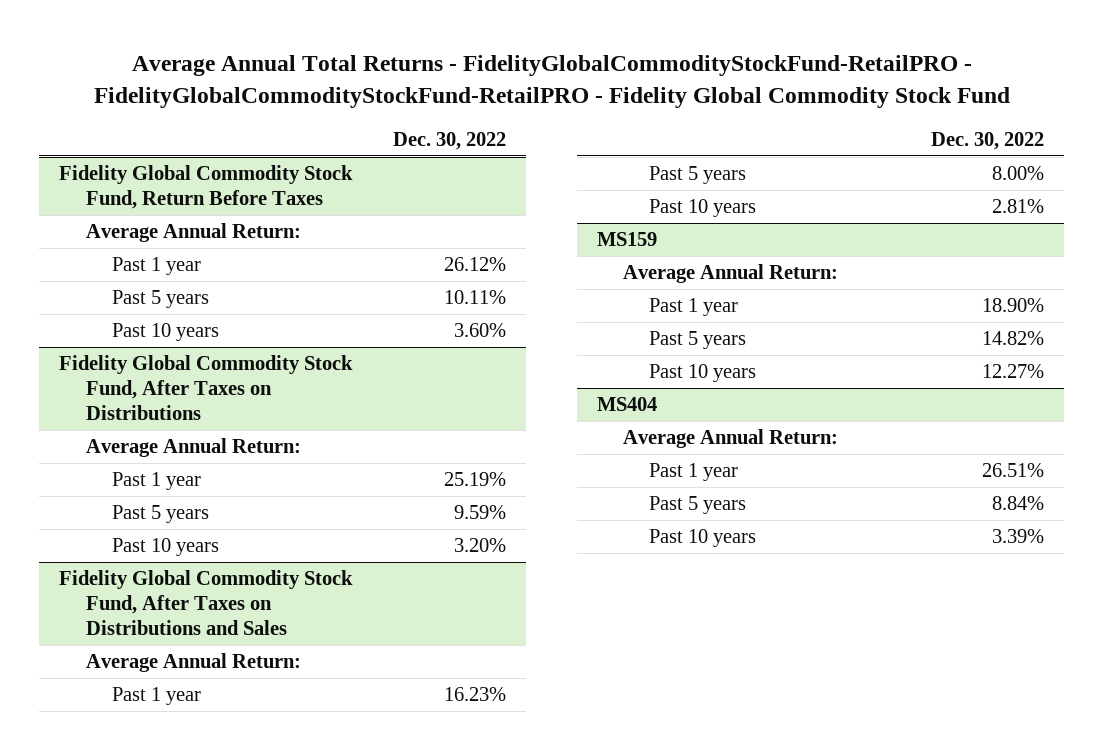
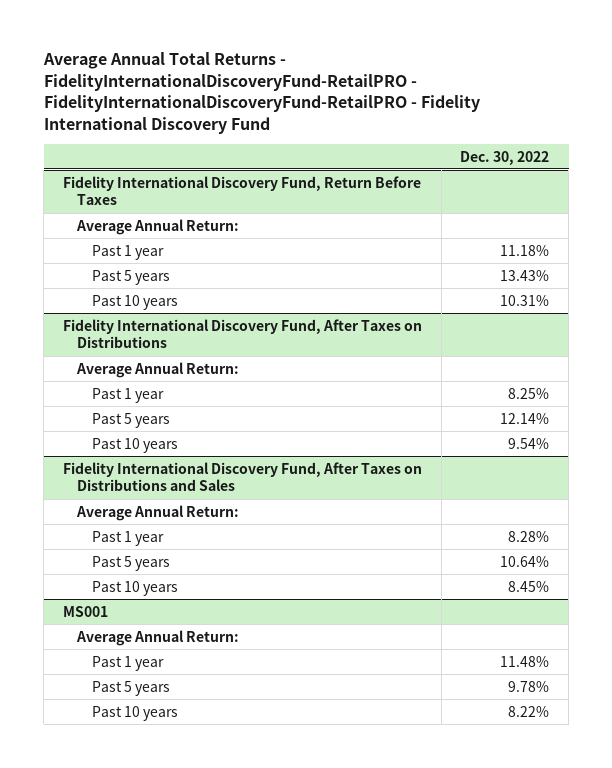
- Average Annual Total Returns - FidelityGlobalCommodityStockFund-RetailPRO - FidelityGlobalCommodityStockFund-RetailPRO - Fidelity Global Commodity Stock Fund
+ Average Annual Total Returns - FidelityInternationalDiscoveryFund-RetailPRO - FidelityInternationalDiscoveryFund-RetailPRO - Fidelity International Discovery Fund
- Fidelity Global Commodity Stock Fund, Return Before Taxes
- Average Annual Return:
- Past 1 year | 26.12%
- Past 5 years | 10.11%
- Past 10 years | 3.60%
- Fidelity Global Commodity Stock Fund, After Taxes on Distributions
+ Fidelity International Discovery Fund, Return Before Taxes
- Past 1 year | 25.19%
- Past 5 years | 9.59%
- Past 10 years | 3.20%
- Fidelity Global Commodity Stock Fund, After Taxes on Distributions and Sales
+ Past 1 year | 11.18%
+ Past 5 years | 13.43%
+ Past 10 years | 10.31%
+ Fidelity International Discovery Fund, After Taxes on Distributions
- Past 1 year | 16.23%
- Past 5 years | 8.00%
- Past 10 years | 2.81%
- MS159
+ Past 1 year | 8.25%
+ Past 5 years | 12.14%
+ Past 10 years | 9.54%
+ Fidelity International Discovery Fund, After Taxes on Distributions and Sales
- Past 1 year | 18.90%
- Past 5 years | 14.82%
- Past 10 years | 12.27%
- MS404
+ Past 1 year | 8.28%
+ Past 5 years | 10.64%
+ Past 10 years | 8.45%
+ MS001
- Past 1 year | 26.51%
- Past 5 years | 8.84%
- Past 10 years | 3.39%
+ Past 1 year | 11.48%
+ Past 5 years | 9.78%
+ Past 10 years | 8.22%

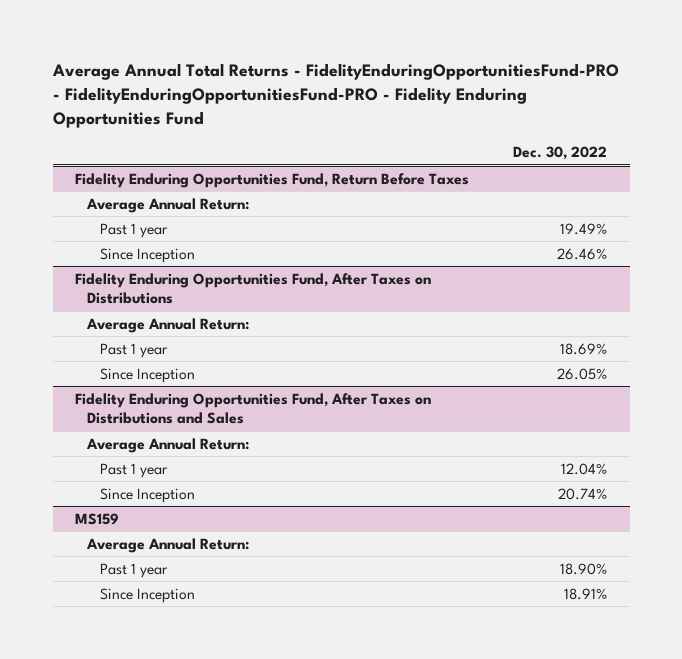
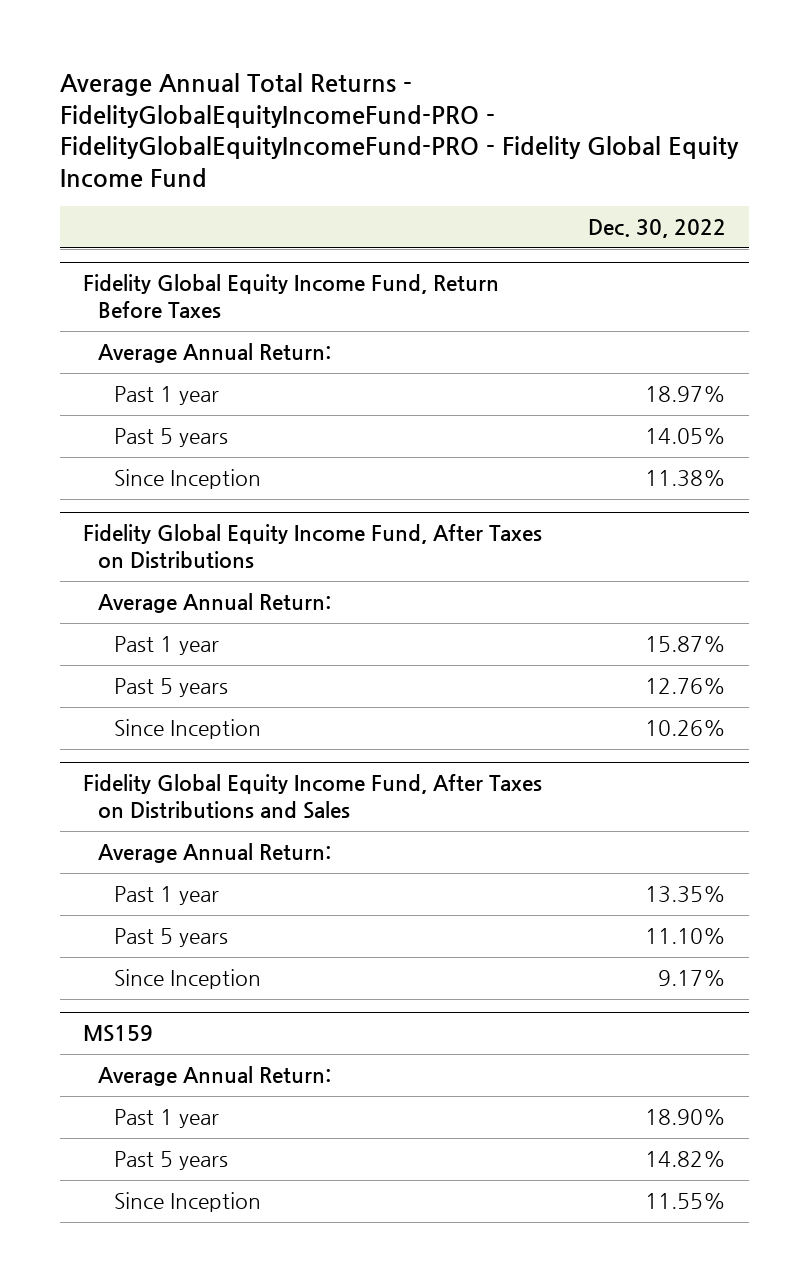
- Average Annual Total Returns - FidelityEnduringOpportunitiesFund-PRO - FidelityEnduringOpportunitiesFund-PRO - Fidelity Enduring Opportunities Fund
+ Average Annual Total Returns - FidelityGlobalEquityIncomeFund-PRO - FidelityGlobalEquityIncomeFund-PRO - Fidelity Global Equity Income Fund
- Fidelity Enduring Opportunities Fund, Return Before Taxes
+ Fidelity Global Equity Income Fund, Return Before Taxes
- Past 1 year | 19.49%
- Since Inception | 26.46%
- Fidelity Enduring Opportunities Fund, After Taxes on Distributions
+ Past 1 year | 18.97%
+ Past 5 years | 14.05%
+ Since Inception | 11.38%
+ Fidelity Global Equity Income Fund, After Taxes on Distributions
- Past 1 year | 18.69%
- Since Inception | 26.05%
- Fidelity Enduring Opportunities Fund, After Taxes on Distributions and Sales
+ Past 1 year | 15.87%
+ Past 5 years | 12.76%
+ Since Inception | 10.26%
+ Fidelity Global Equity Income Fund, After Taxes on Distributions and Sales
- Past 1 year | 12.04%
- Since Inception | 20.74%
+ Past 1 year | 13.35%
+ Past 5 years | 11.10%
+ Since Inception | 9.17%
@ MS159
- Since Inception | 18.91%
+ Past 5 years | 14.82%
+ Since Inception | 11.55%

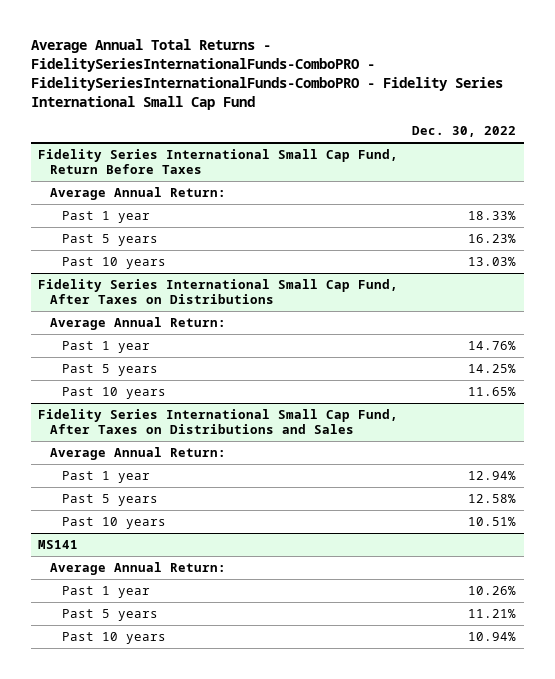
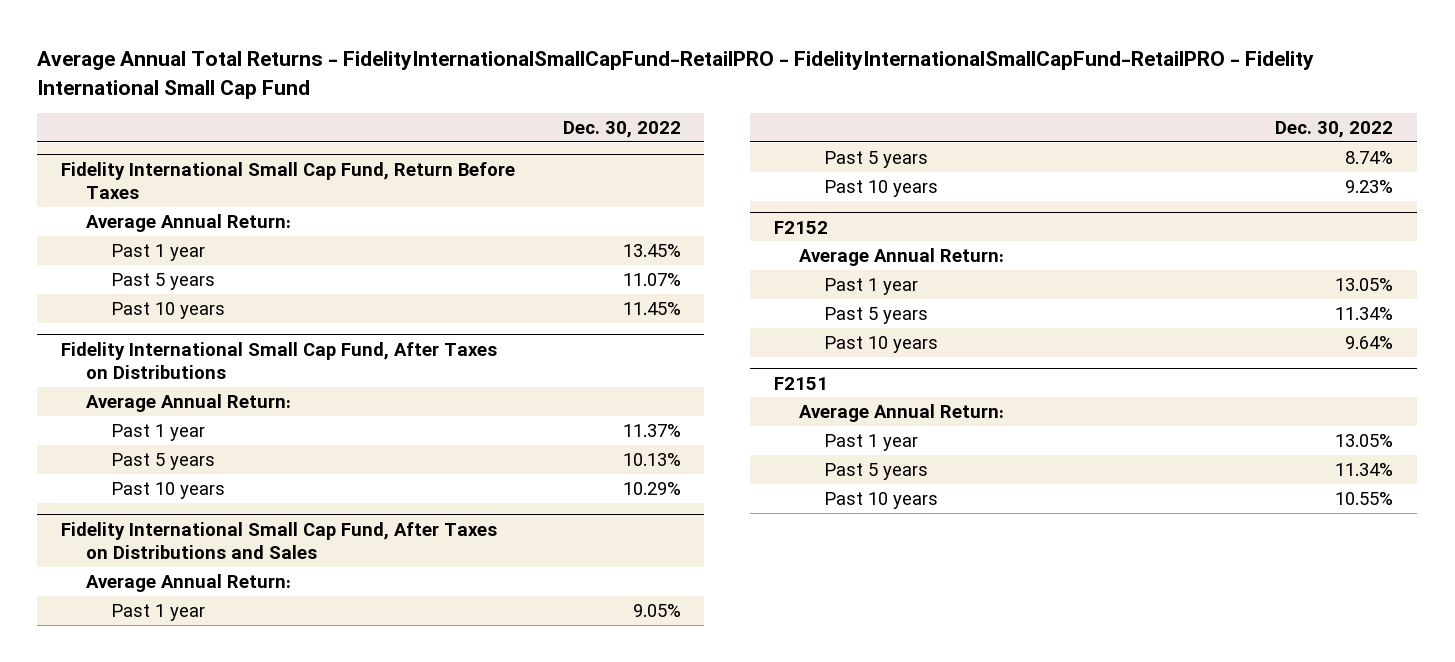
- Average Annual Total Returns - FidelitySeriesInternationalFunds-ComboPRO - FidelitySeriesInternationalFunds-ComboPRO - Fidelity Series International Small Cap Fund
+ Average Annual Total Returns - FidelityInternationalSmallCapFund-RetailPRO - FidelityInternationalSmallCapFund-RetailPRO - Fidelity International Small Cap Fund
- Fidelity Series International Small Cap Fund, Return Before Taxes
+ Fidelity International Small Cap Fund, Return Before Taxes
- Past 1 year | 18.33%
- Past 5 years | 16.23%
- Past 10 years | 13.03%
- Fidelity Series International Small Cap Fund, After Taxes on Distributions
+ Past 1 year | 13.45%
+ Past 5 years | 11.07%
+ Past 10 years | 11.45%
+ Fidelity International Small Cap Fund, After Taxes on Distributions
- Past 1 year | 14.76%
- Past 5 years | 14.25%
- Past 10 years | 11.65%
- Fidelity Series International Small Cap Fund, After Taxes on Distributions and Sales
+ Past 1 year | 11.37%
+ Past 5 years | 10.13%
+ Past 10 years | 10.29%
+ Fidelity International Small Cap Fund, After Taxes on Distributions and Sales
- Past 1 year | 12.94%
- Past 5 years | 12.58%
- Past 10 years | 10.51%
- MS141
+ Past 1 year | 9.05%
+ Past 5 years | 8.74%
+ Past 10 years | 9.23%
+ F2152
- Past 1 year | 10.26%
- Past 5 years | 11.21%
- Past 10 years | 10.94%
+ Past 1 year | 13.05%
+ Past 5 years | 11.34%
+ Past 10 years | 9.64%
+ F2151
+ Average Annual Return:
+ Past 1 year | 13.05%
+ Past 5 years | 11.34%
+ Past 10 years | 10.55%

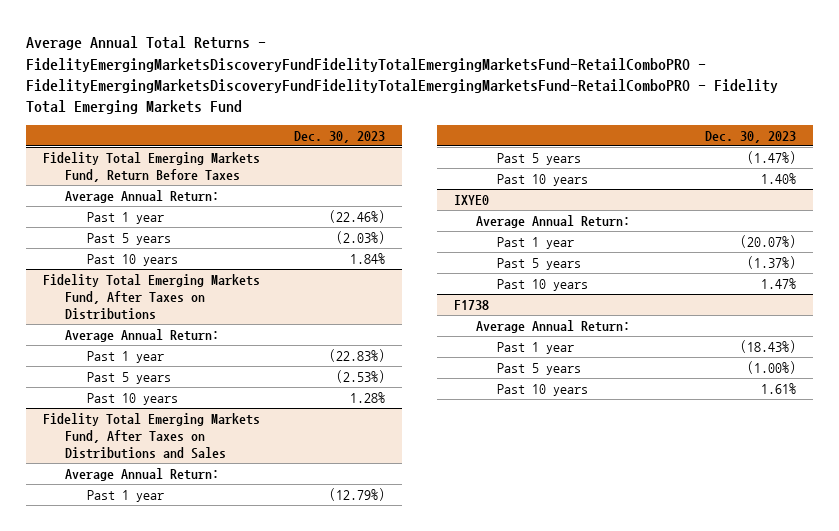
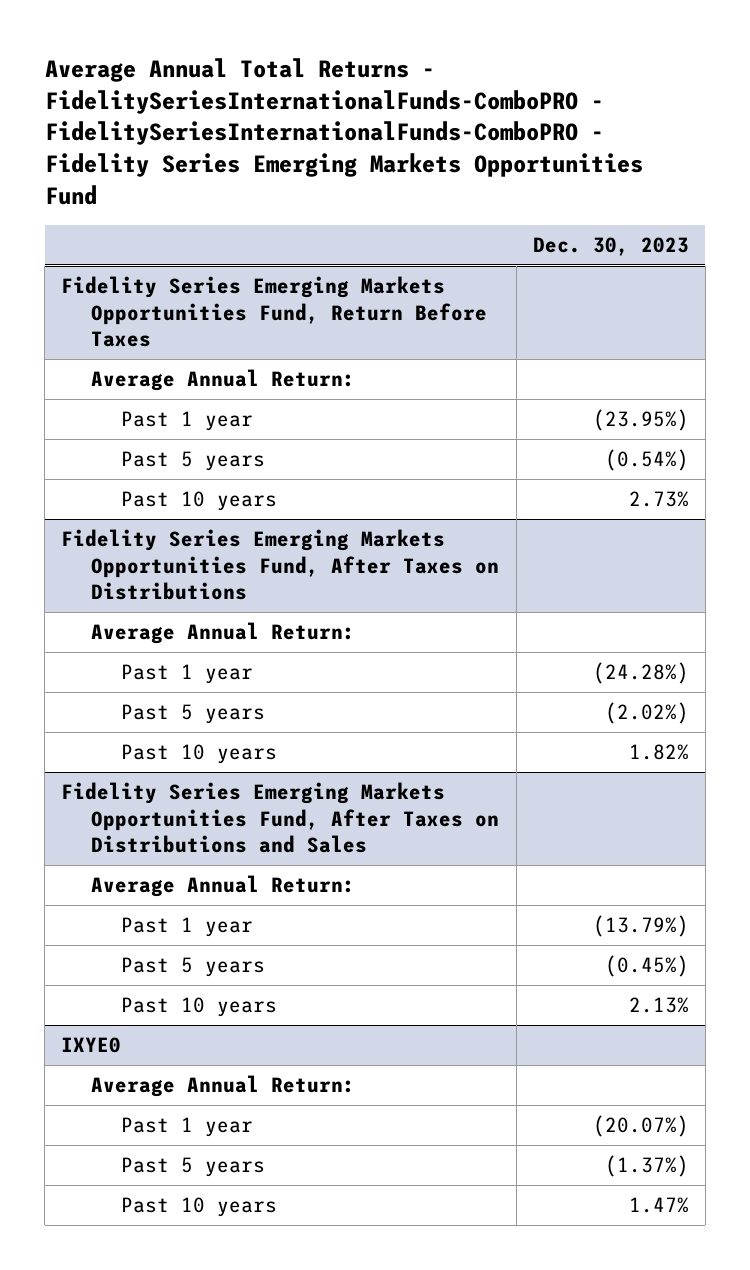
- Average Annual Total Returns - FidelityEmergingMarketsDiscoveryFundFidelityTotalEmergingMarketsFund-RetailComboPRO - FidelityEmergingMarketsDiscoveryFundFidelityTotalEmergingMarketsFund-RetailComboPRO - Fidelity Total Emerging Markets Fund
+ Average Annual Total Returns - FidelitySeriesInternationalFunds-ComboPRO - FidelitySeriesInternationalFunds-ComboPRO - Fidelity Series Emerging Markets Opportunities Fund
- Fidelity Total Emerging Markets Fund, Return Before Taxes
+ Fidelity Series Emerging Markets Opportunities Fund, Return Before Taxes
- Past 1 year | (22.46%)
- Past 5 years | (2.03%)
- Past 10 years | 1.84%
- Fidelity Total Emerging Markets Fund, After Taxes on Distributions
+ Past 1 year | (23.95%)
+ Past 5 years | (0.54%)
+ Past 10 years | 2.73%
+ Fidelity Series Emerging Markets Opportunities Fund, After Taxes on Distributions
- Past 1 year | (22.83%)
- Past 5 years | (2.53%)
- Past 10 years | 1.28%
- Fidelity Total Emerging Markets Fund, After Taxes on Distributions and Sales
+ Past 1 year | (24.28%)
+ Past 5 years | (2.02%)
+ Past 10 years | 1.82%
+ Fidelity Series Emerging Markets Opportunities Fund, After Taxes on Distributions and Sales
- Past 1 year | (12.79%)
- Past 5 years | (1.47%)
- Past 10 years | 1.40%
+ Past 1 year | (13.79%)
+ Past 5 years | (0.45%)
+ Past 10 years | 2.13%
- F1738
- Average Annual Return:
- Past 1 year | (18.43%)
- Past 5 years | (1.00%)
- Past 10 years | 1.61%

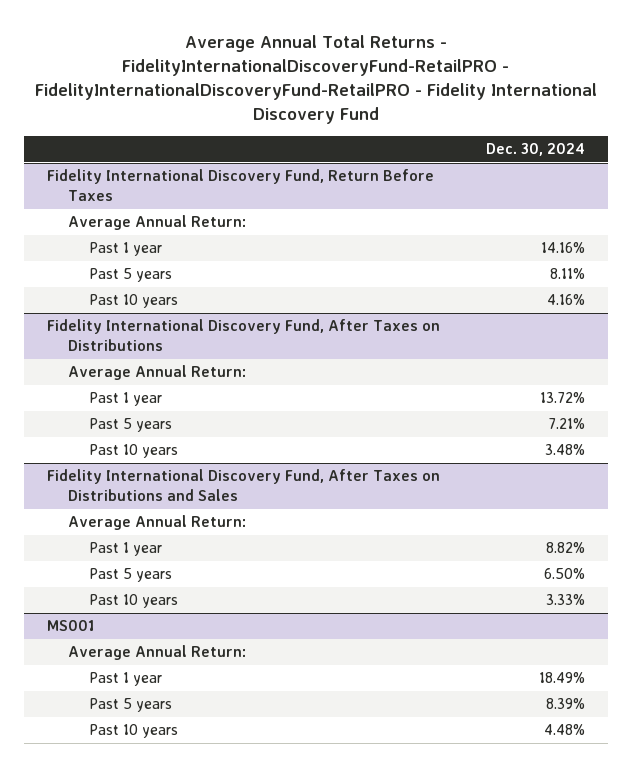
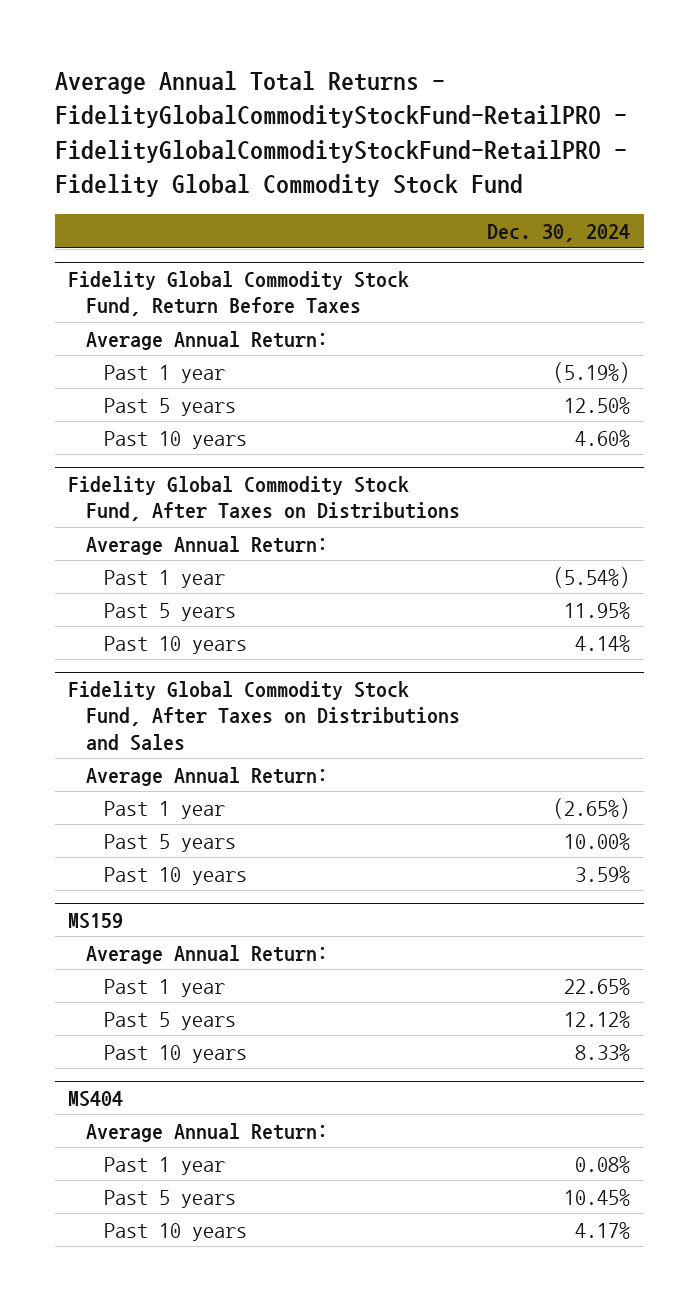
- Average Annual Total Returns - FidelityInternationalDiscoveryFund-RetailPRO - FidelityInternationalDiscoveryFund-RetailPRO - Fidelity International Discovery Fund
+ Average Annual Total Returns - FidelityGlobalCommodityStockFund-RetailPRO - FidelityGlobalCommodityStockFund-RetailPRO - Fidelity Global Commodity Stock Fund
- Fidelity International Discovery Fund, Return Before Taxes
+ Fidelity Global Commodity Stock Fund, Return Before Taxes
- Past 1 year | 14.16%
- Past 5 years | 8.11%
- Past 10 years | 4.16%
- Fidelity International Discovery Fund, After Taxes on Distributions
+ Past 1 year | (5.19%)
+ Past 5 years | 12.50%
+ Past 10 years | 4.60%
+ Fidelity Global Commodity Stock Fund, After Taxes on Distributions
- Past 1 year | 13.72%
- Past 5 years | 7.21%
- Past 10 years | 3.48%
- Fidelity International Discovery Fund, After Taxes on Distributions and Sales
+ Past 1 year | (5.54%)
+ Past 5 years | 11.95%
+ Past 10 years | 4.14%
+ Fidelity Global Commodity Stock Fund, After Taxes on Distributions and Sales
- Past 1 year | 8.82%
- Past 5 years | 6.50%
- Past 10 years | 3.33%
- MS001
+ Past 1 year | (2.65%)
+ Past 5 years | 10.00%
+ Past 10 years | 3.59%
+ MS159
- Past 1 year | 18.49%
- Past 5 years | 8.39%
- Past 10 years | 4.48%
+ Past 1 year | 22.65%
+ Past 5 years | 12.12%
+ Past 10 years | 8.33%
+ MS404
+ Average Annual Return:
+ Past 1 year | 0.08%
+ Past 5 years | 10.45%
+ Past 10 years | 4.17%

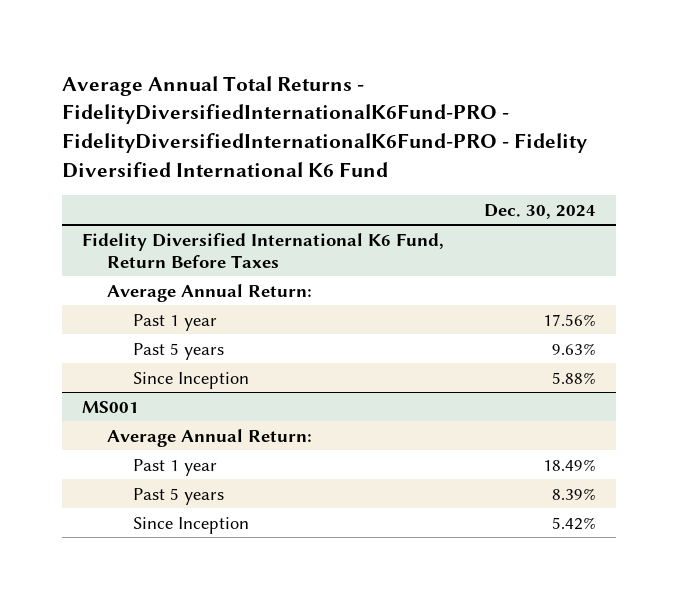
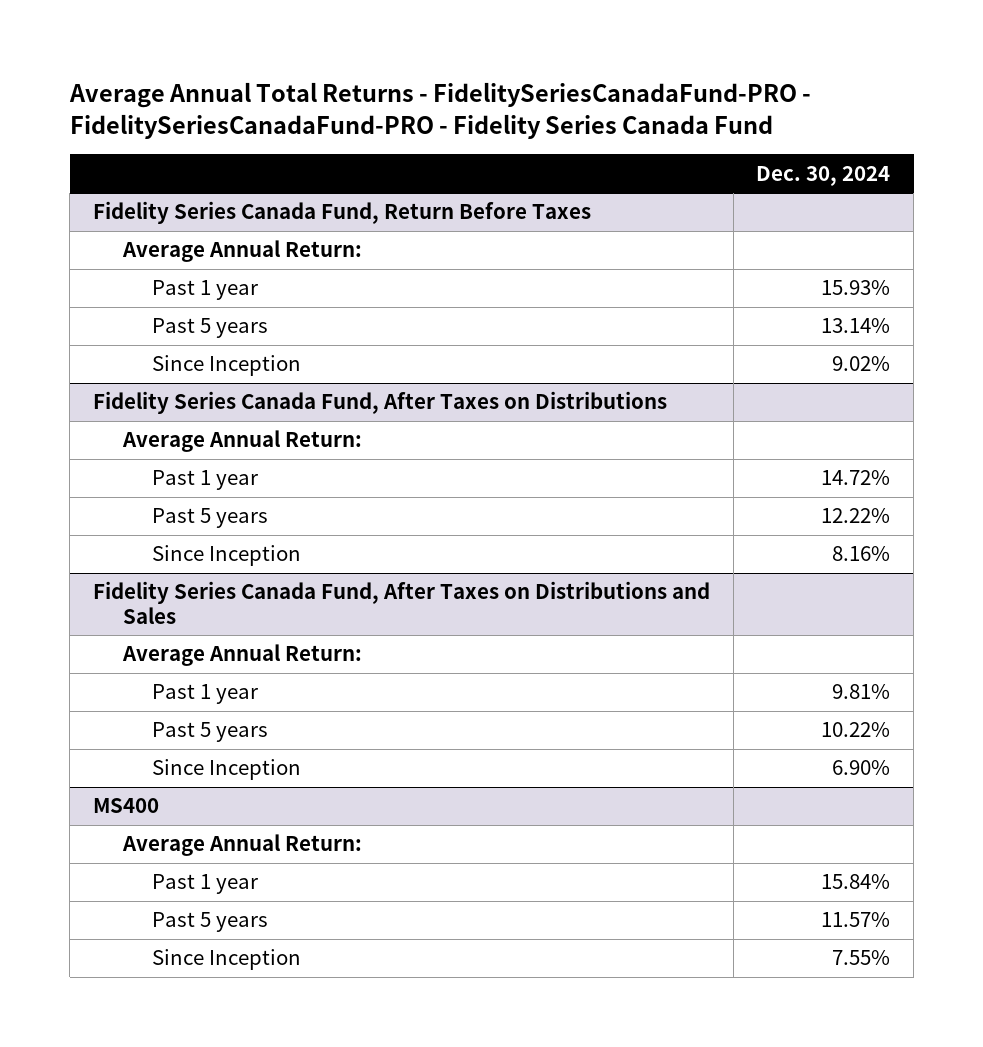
- Average Annual Total Returns - FidelityDiversifiedInternationalK6Fund-PRO - FidelityDiversifiedInternationalK6Fund-PRO - Fidelity Diversified International K6 Fund
+ Average Annual Total Returns - FidelitySeriesCanadaFund-PRO - FidelitySeriesCanadaFund-PRO - Fidelity Series Canada Fund
- Fidelity Diversified International K6 Fund, Return Before Taxes
+ Fidelity Series Canada Fund, Return Before Taxes
- Past 1 year | 17.56%
- Past 5 years | 9.63%
- Since Inception | 5.88%
- MS001
+ Past 1 year | 15.93%
+ Past 5 years | 13.14%
+ Since Inception | 9.02%
+ Fidelity Series Canada Fund, After Taxes on Distributions
- Past 1 year | 18.49%
- Past 5 years | 8.39%
- Since Inception | 5.42%
+ Past 1 year | 14.72%
+ Past 5 years | 12.22%
+ Since Inception | 8.16%
+ Fidelity Series Canada Fund, After Taxes on Distributions and Sales
+ Average Annual Return:
+ Past 1 year | 9.81%
+ Past 5 years | 10.22%
+ Since Inception | 6.90%
+ MS400
+ Average Annual Return:
+ Past 1 year | 15.84%
+ Past 5 years | 11.57%
+ Since Inception | 7.55%

